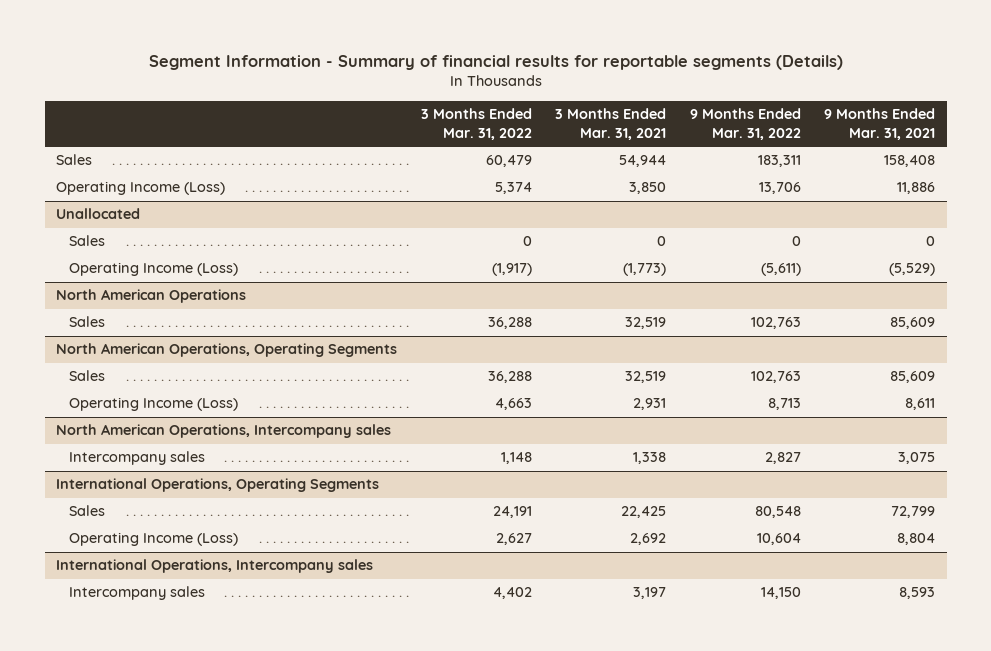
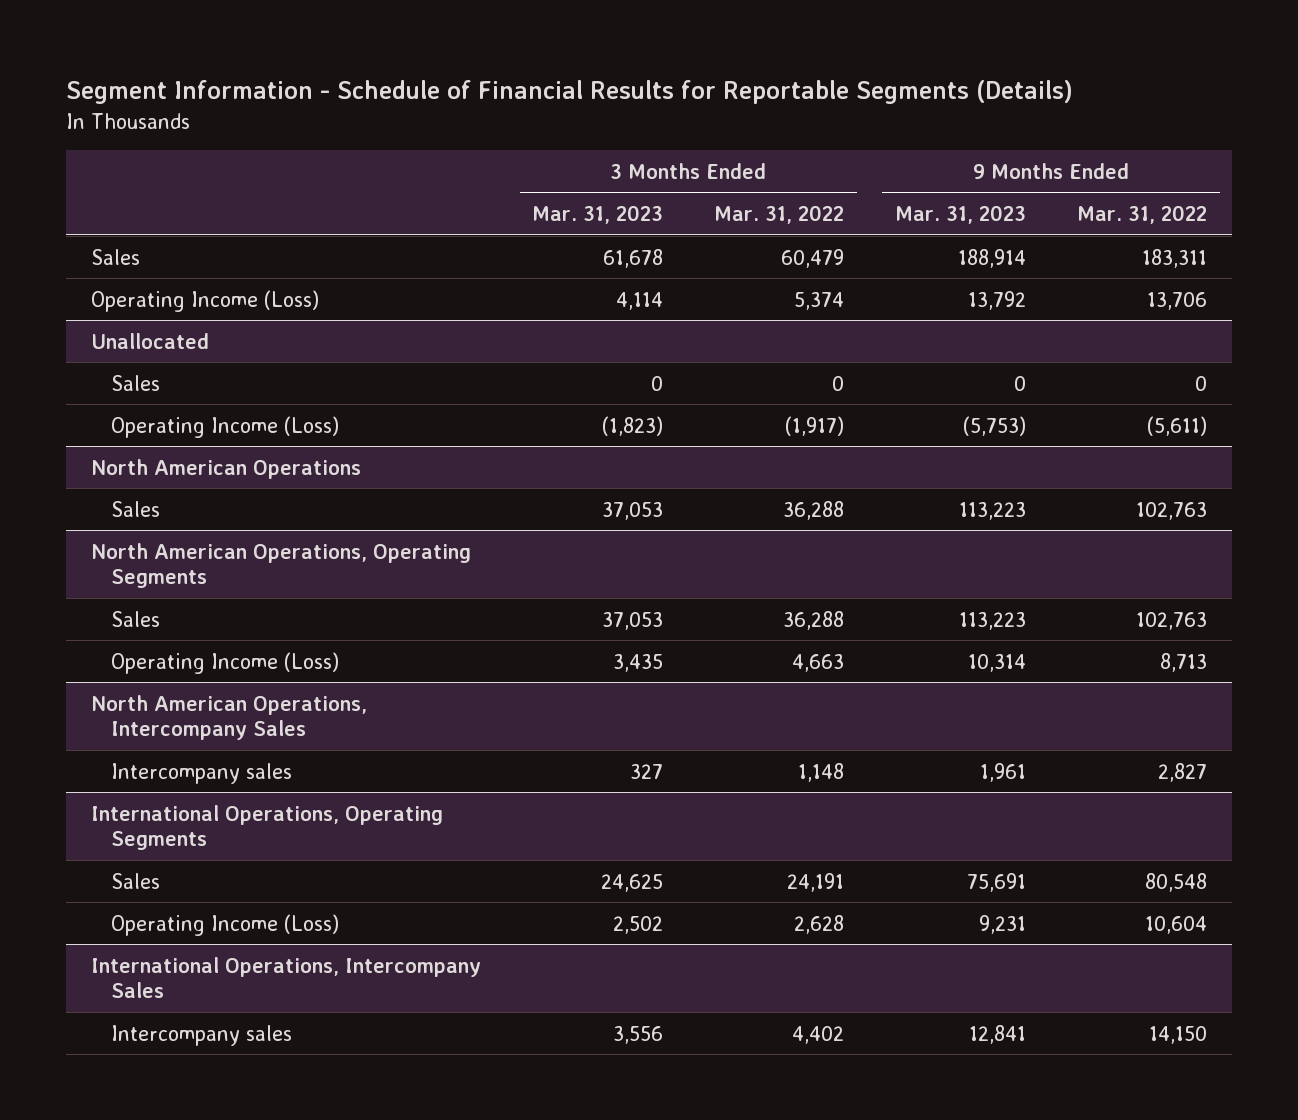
- Segment Information - Summary of financial results for reportable segments (Details)
+ Segment Information - Schedule of Financial Results for Reportable Segments (Details)
- | 3 Months Ended Mar. 31, 2022 | 3 Months Ended Mar. 31, 2021 | 9 Months Ended Mar. 31, 2022 | 9 Months Ended Mar. 31, 2021
+ | 3 Months Ended Mar. 31, 2023 | 3 Months Ended Mar. 31, 2022 | 9 Months Ended Mar. 31, 2023 | 9 Months Ended Mar. 31, 2022
- North American Operations, Intercompany sales
+ North American Operations, Intercompany Sales
@ International Operations, Operating Segments
- Operating Income (Loss) | 2,627 | 2,692 | 10,604 | 8,804
- International Operations, Intercompany sales
@ International Operations, Operating Segments
+ Operating Income (Loss) | 2,502 | 2,628 | 9,231 | 10,604
+ International Operations, Intercompany Sales

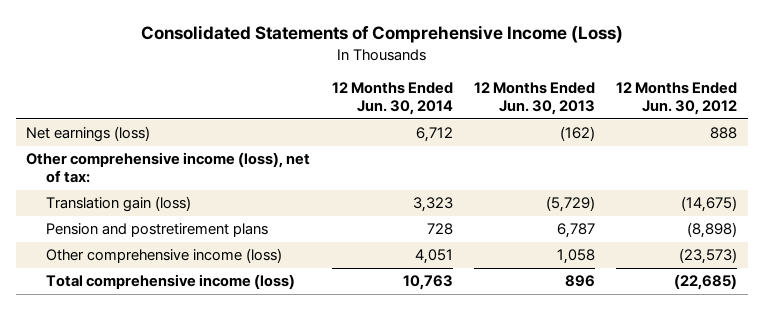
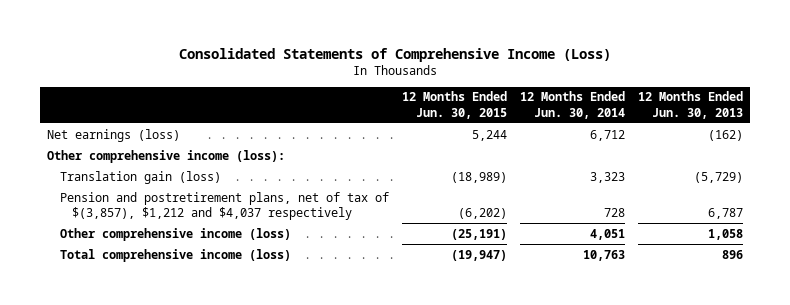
- | 12 Months Ended Jun. 30, 2014 | 12 Months Ended Jun. 30, 2013 | 12 Months Ended Jun. 30, 2012
+ | 12 Months Ended Jun. 30, 2015 | 12 Months Ended Jun. 30, 2014 | 12 Months Ended Jun. 30, 2013
- Other comprehensive income (loss), net of tax:
+ Other comprehensive income (loss):
- Pension and postretirement plans | 728 | 6,787 | (8,898)
+ Pension and postretirement plans, net of tax of $(3,857), $1,212 and $4,037 respectively | (6,202) | 728 | 6,787

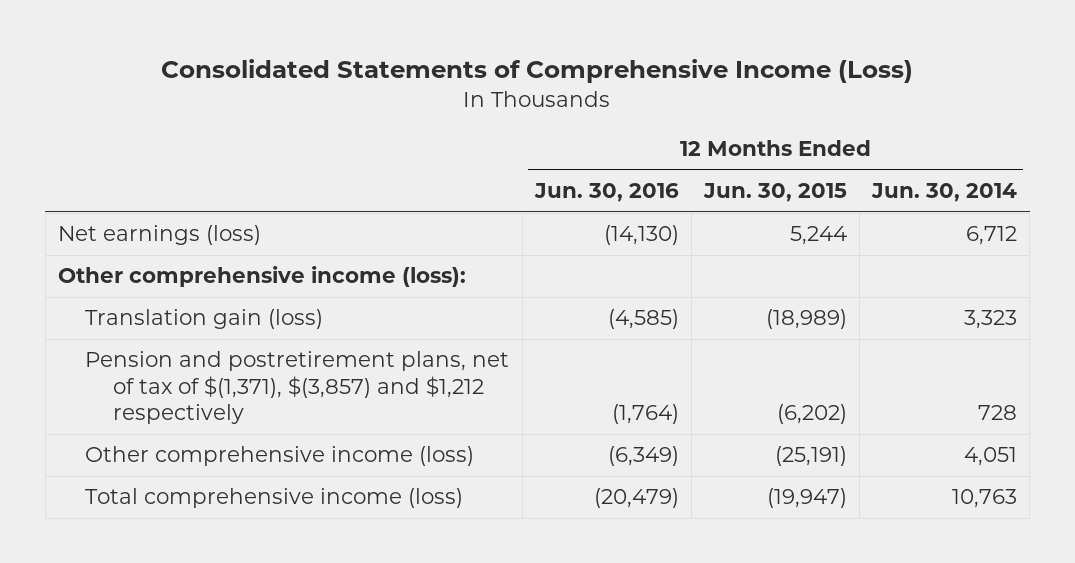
- | 12 Months Ended Jun. 30, 2015 | 12 Months Ended Jun. 30, 2014 | 12 Months Ended Jun. 30, 2013
+ | 12 Months Ended Jun. 30, 2016 | 12 Months Ended Jun. 30, 2015 | 12 Months Ended Jun. 30, 2014
- Pension and postretirement plans, net of tax of $(3,857), $1,212 and $4,037 respectively | (6,202) | 728 | 6,787
+ Pension and postretirement plans, net of tax of $(1,371), $(3,857) and $1,212 respectively | (1,764) | (6,202) | 728

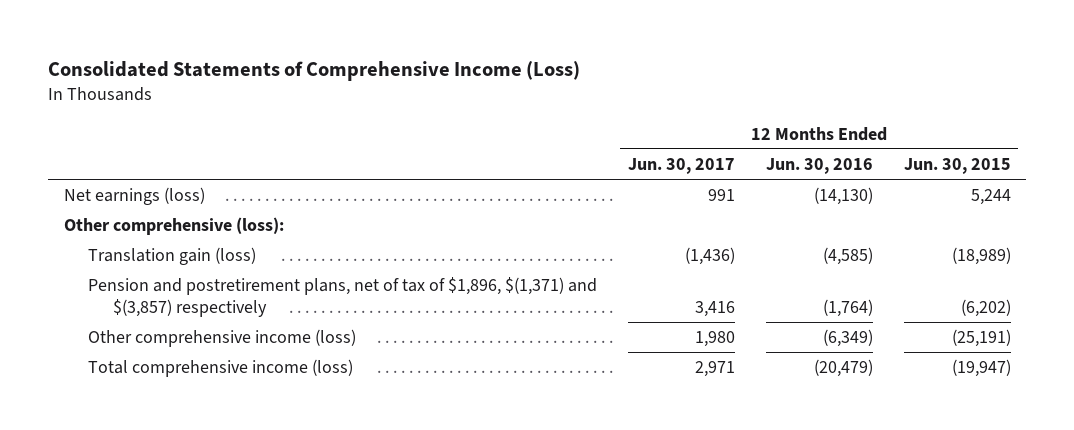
- | 12 Months Ended Jun. 30, 2016 | 12 Months Ended Jun. 30, 2015 | 12 Months Ended Jun. 30, 2014
+ | 12 Months Ended Jun. 30, 2017 | 12 Months Ended Jun. 30, 2016 | 12 Months Ended Jun. 30, 2015
- Other comprehensive income (loss):
+ Other comprehensive (loss):
- Pension and postretirement plans, net of tax of $(1,371), $(3,857) and $1,212 respectively | (1,764) | (6,202) | 728
+ Pension and postretirement plans, net of tax of $1,896, $(1,371) and $(3,857) respectively | 3,416 | (1,764) | (6,202)

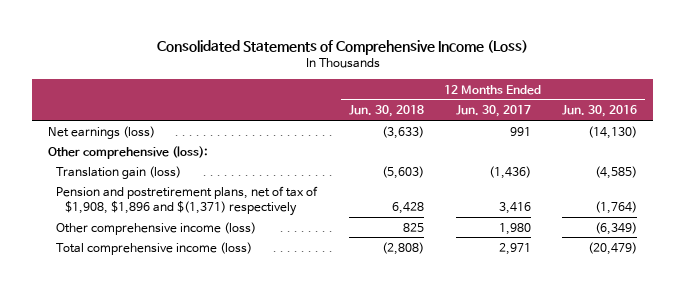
- | 12 Months Ended Jun. 30, 2017 | 12 Months Ended Jun. 30, 2016 | 12 Months Ended Jun. 30, 2015
+ | 12 Months Ended Jun. 30, 2018 | 12 Months Ended Jun. 30, 2017 | 12 Months Ended Jun. 30, 2016
- Pension and postretirement plans, net of tax of $1,896, $(1,371) and $(3,857) respectively | 3,416 | (1,764) | (6,202)
+ Pension and postretirement plans, net of tax of $1,908, $1,896 and $(1,371) respectively | 6,428 | 3,416 | (1,764)

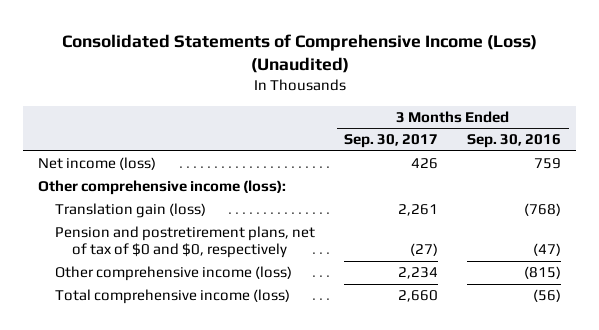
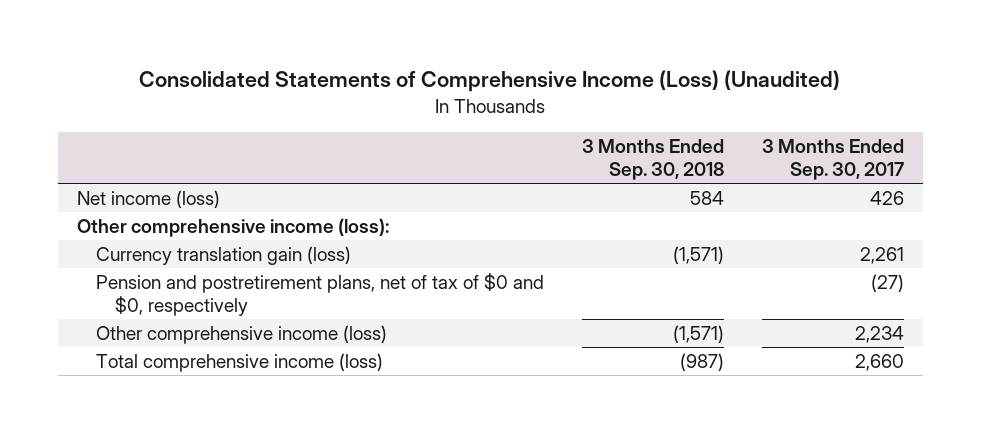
- | 3 Months Ended Sep. 30, 2017 | 3 Months Ended Sep. 30, 2016
+ | 3 Months Ended Sep. 30, 2018 | 3 Months Ended Sep. 30, 2017
- Translation gain (loss) | 2,261 | (768)
+ Currency translation gain (loss) | (1,571) | 2,261

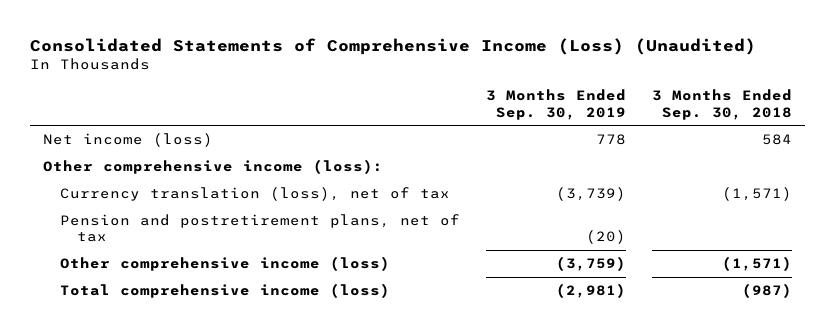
- | 3 Months Ended Sep. 30, 2018 | 3 Months Ended Sep. 30, 2017
+ | 3 Months Ended Sep. 30, 2019 | 3 Months Ended Sep. 30, 2018
- Currency translation gain (loss) | (1,571) | 2,261
- Pension and postretirement plans, net of tax of $0 and $0, respectively | | (27)
+ Currency translation (loss), net of tax | (3,739) | (1,571)
+ Pension and postretirement plans, net of tax | (20) |

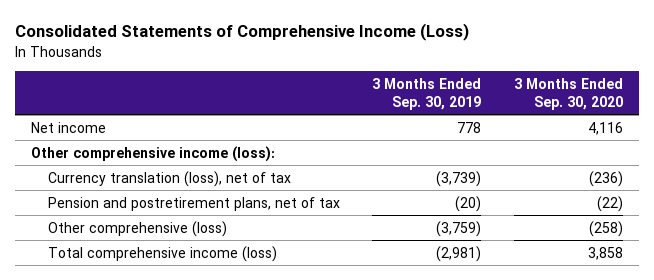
- Consolidated Statements of Comprehensive Income (Loss) (Unaudited)
+ Consolidated Statements of Comprehensive Income (Loss)
- | 3 Months Ended Sep. 30, 2019 | 3 Months Ended Sep. 30, 2018
+ | 3 Months Ended Sep. 30, 2019 | 3 Months Ended Sep. 30, 2020
- Net income (loss) | 778 | 584
+ Net income | 778 | 4,116
- Other comprehensive income (loss) | (3,759) | (1,571)
+ Other comprehensive (loss) | (3,759) | (258)

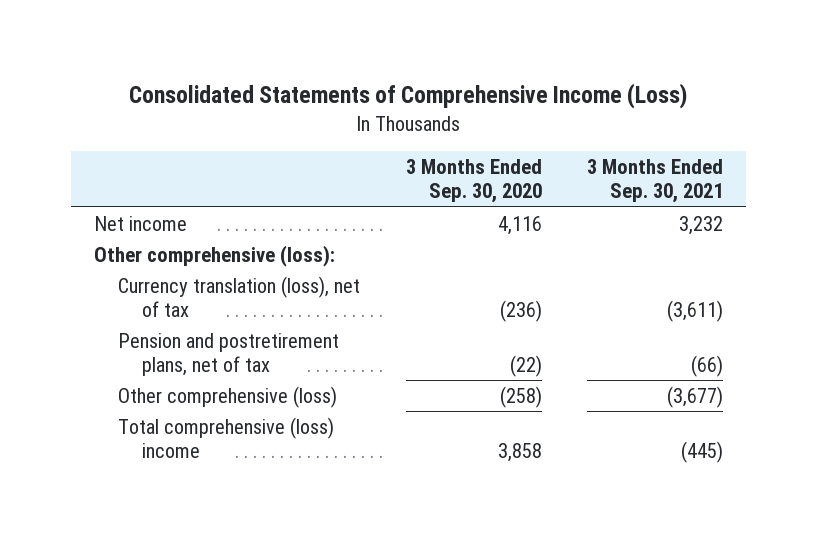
- | 3 Months Ended Sep. 30, 2019 | 3 Months Ended Sep. 30, 2020
+ | 3 Months Ended Sep. 30, 2020 | 3 Months Ended Sep. 30, 2021
- Other comprehensive income (loss):
+ Other comprehensive (loss):
- Total comprehensive income (loss) | (2,981) | 3,858
+ Total comprehensive (loss) income | 3,858 | (445)

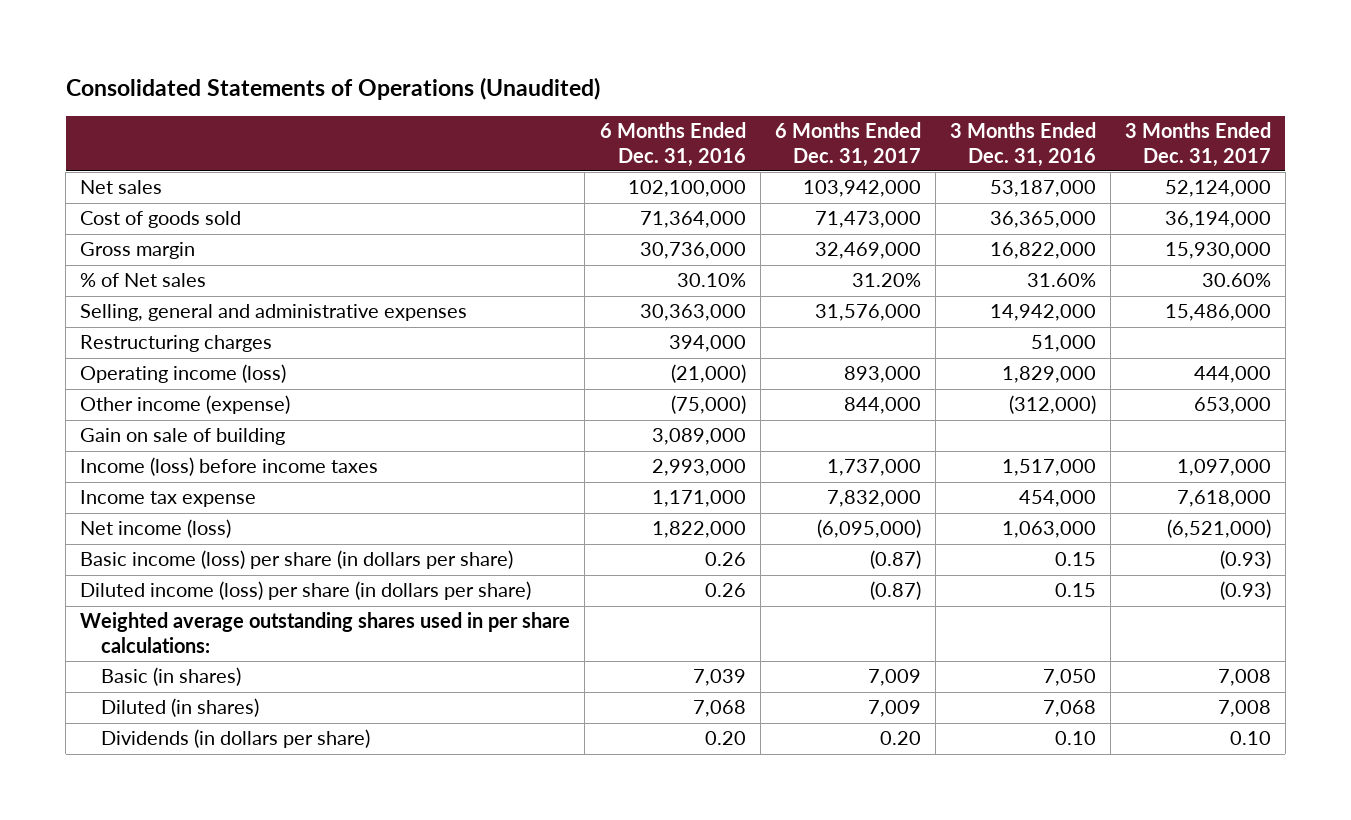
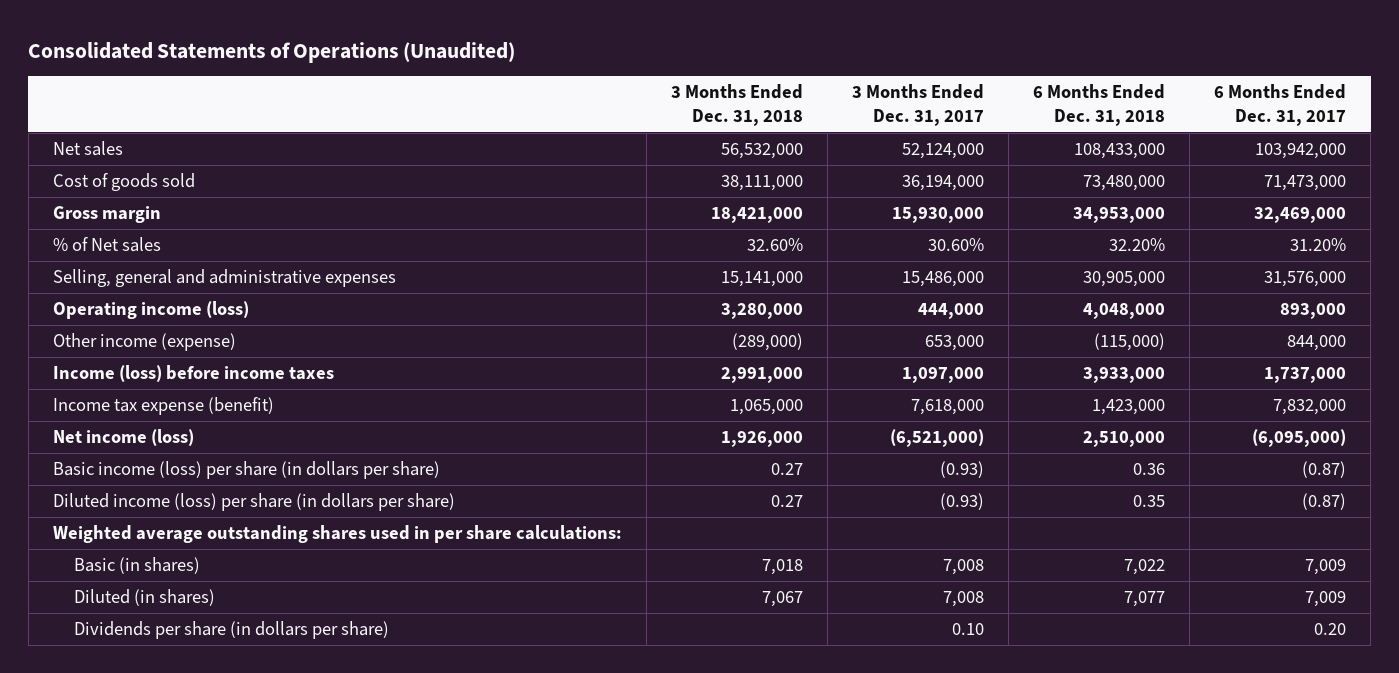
- | 6 Months Ended Dec. 31, 2016 | 6 Months Ended Dec. 31, 2017 | 3 Months Ended Dec. 31, 2016 | 3 Months Ended Dec. 31, 2017
+ | 3 Months Ended Dec. 31, 2018 | 3 Months Ended Dec. 31, 2017 | 6 Months Ended Dec. 31, 2018 | 6 Months Ended Dec. 31, 2017
- Restructuring charges | 394,000 | | 51,000 |
- Gain on sale of building | 3,089,000 | | |
- Income tax expense | 1,171,000 | 7,832,000 | 454,000 | 7,618,000
+ Income tax expense (benefit) | 1,065,000 | 7,618,000 | 1,423,000 | 7,832,000
- Dividends (in dollars per share) | 0.20 | 0.20 | 0.10 | 0.10
+ Dividends per share (in dollars per share) | | 0.10 | | 0.20

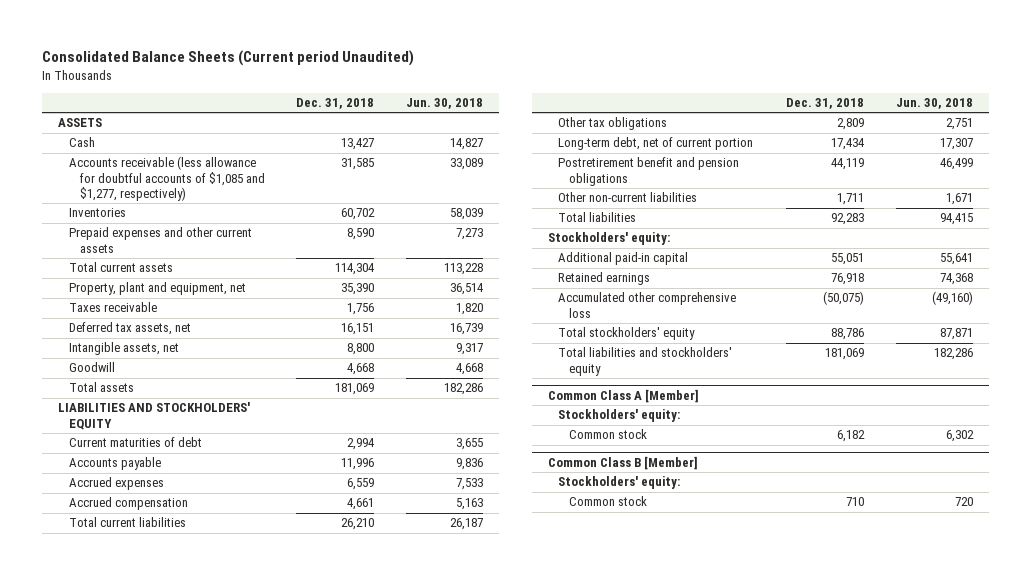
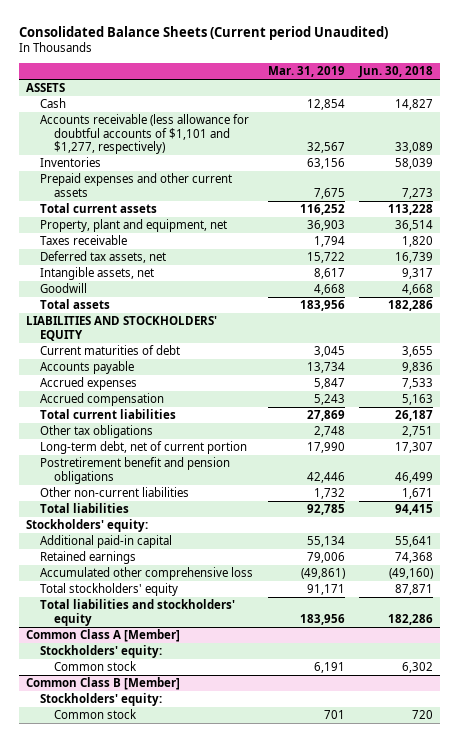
- | Dec. 31, 2018 | Jun. 30, 2018
+ | Mar. 31, 2019 | Jun. 30, 2018
- Accounts receivable (less allowance for doubtful accounts of $1,085 and $1,277, respectively) | 31,585 | 33,089
+ Accounts receivable (less allowance for doubtful accounts of $1,101 and $1,277, respectively) | 32,567 | 33,089

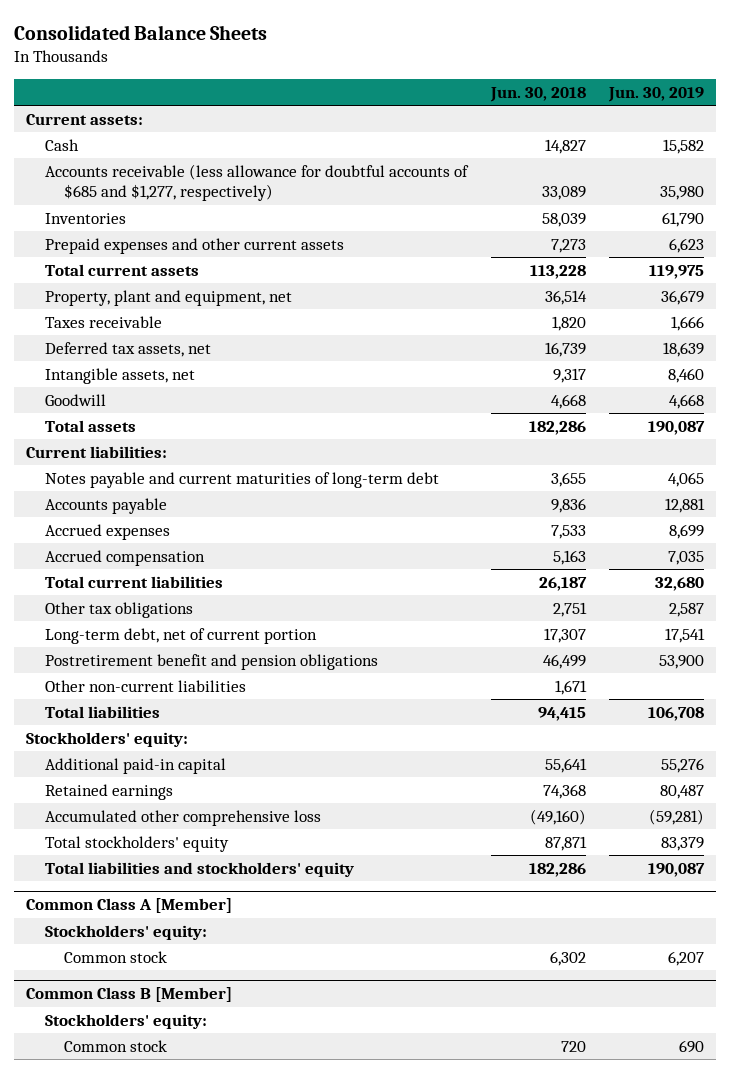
- Consolidated Balance Sheets (Current period Unaudited)
+ Consolidated Balance Sheets
- | Mar. 31, 2019 | Jun. 30, 2018
+ | Jun. 30, 2018 | Jun. 30, 2019
- ASSETS
+ Current assets:
- Accounts receivable (less allowance for doubtful accounts of $1,101 and $1,277, respectively) | 32,567 | 33,089
+ Accounts receivable (less allowance for doubtful accounts of $685 and $1,277, respectively) | 33,089 | 35,980
- LIABILITIES AND STOCKHOLDERS' EQUITY
- Current maturities of debt | 3,045 | 3,655
+ Current liabilities:
+ Notes payable and current maturities of long-term debt | 3,655 | 4,065

